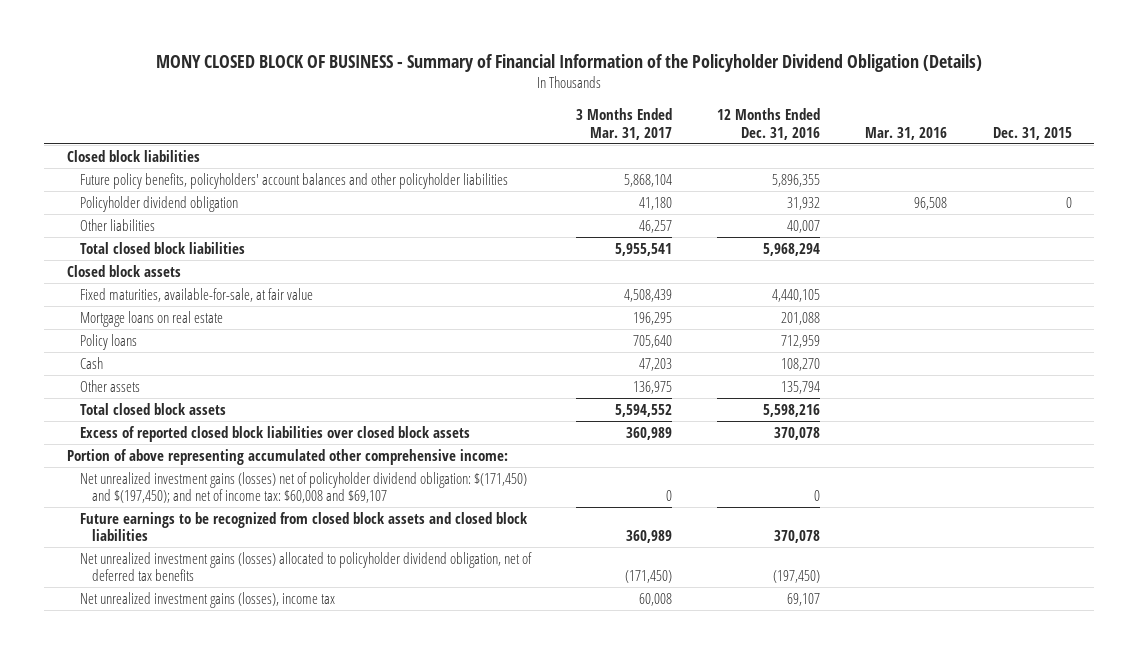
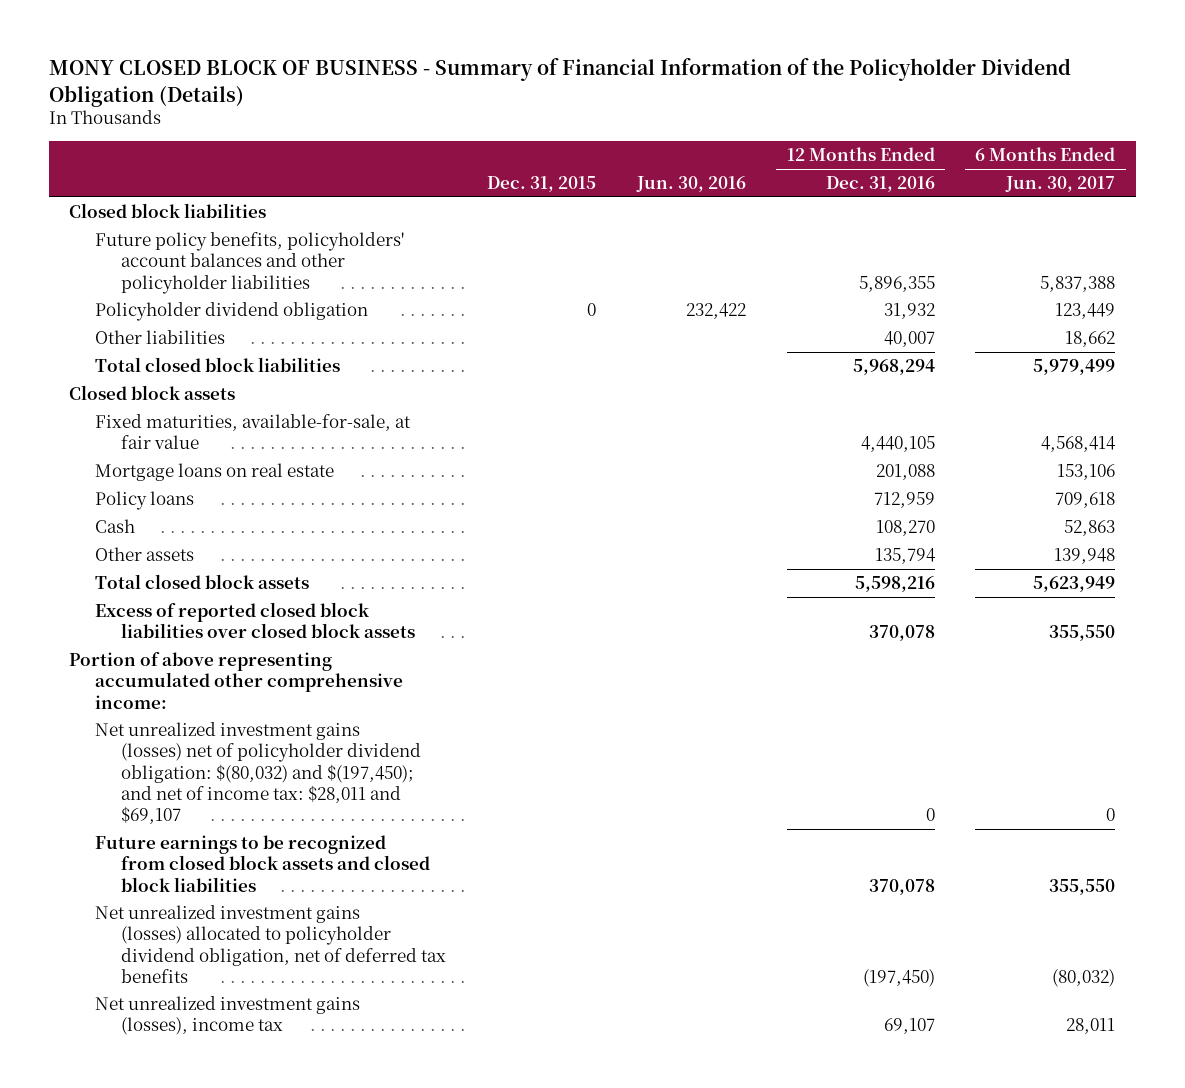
- | 3 Months Ended Mar. 31, 2017 | 12 Months Ended Dec. 31, 2016 | Mar. 31, 2016 | Dec. 31, 2015
+ | Dec. 31, 2015 | Jun. 30, 2016 | 12 Months Ended Dec. 31, 2016 | 6 Months Ended Jun. 30, 2017
- Net unrealized investment gains (losses) net of policyholder dividend obligation: $(171,450) and $(197,450); and net of income tax: $60,008 and $69,107 | 0 | 0 | |
+ Net unrealized investment gains (losses) net of policyholder dividend obligation: $(80,032) and $(197,450); and net of income tax: $28,011 and $69,107 | | | 0 | 0

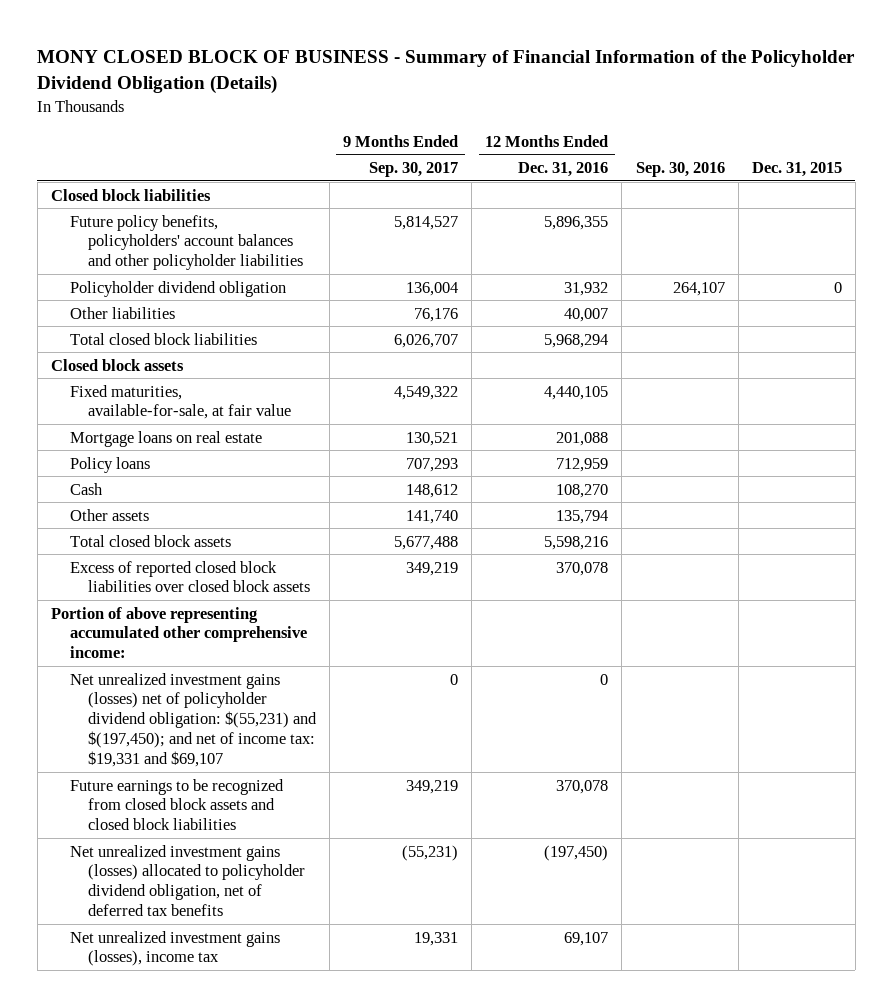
- | Dec. 31, 2015 | Jun. 30, 2016 | 12 Months Ended Dec. 31, 2016 | 6 Months Ended Jun. 30, 2017
+ | 9 Months Ended Sep. 30, 2017 | 12 Months Ended Dec. 31, 2016 | Sep. 30, 2016 | Dec. 31, 2015
- Net unrealized investment gains (losses) net of policyholder dividend obligation: $(80,032) and $(197,450); and net of income tax: $28,011 and $69,107 | | | 0 | 0
+ Net unrealized investment gains (losses) net of policyholder dividend obligation: $(55,231) and $(197,450); and net of income tax: $19,331 and $69,107 | 0 | 0 | |

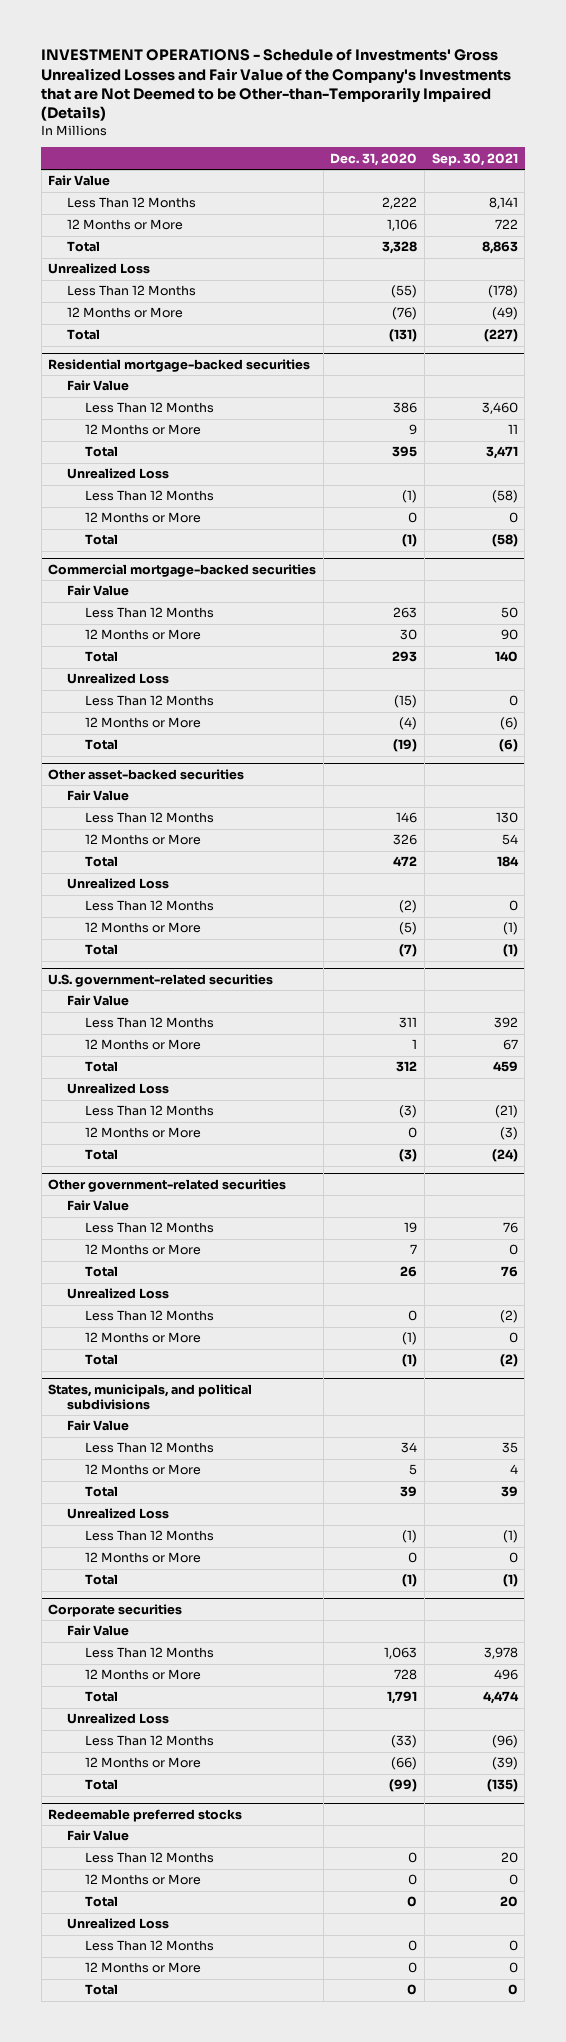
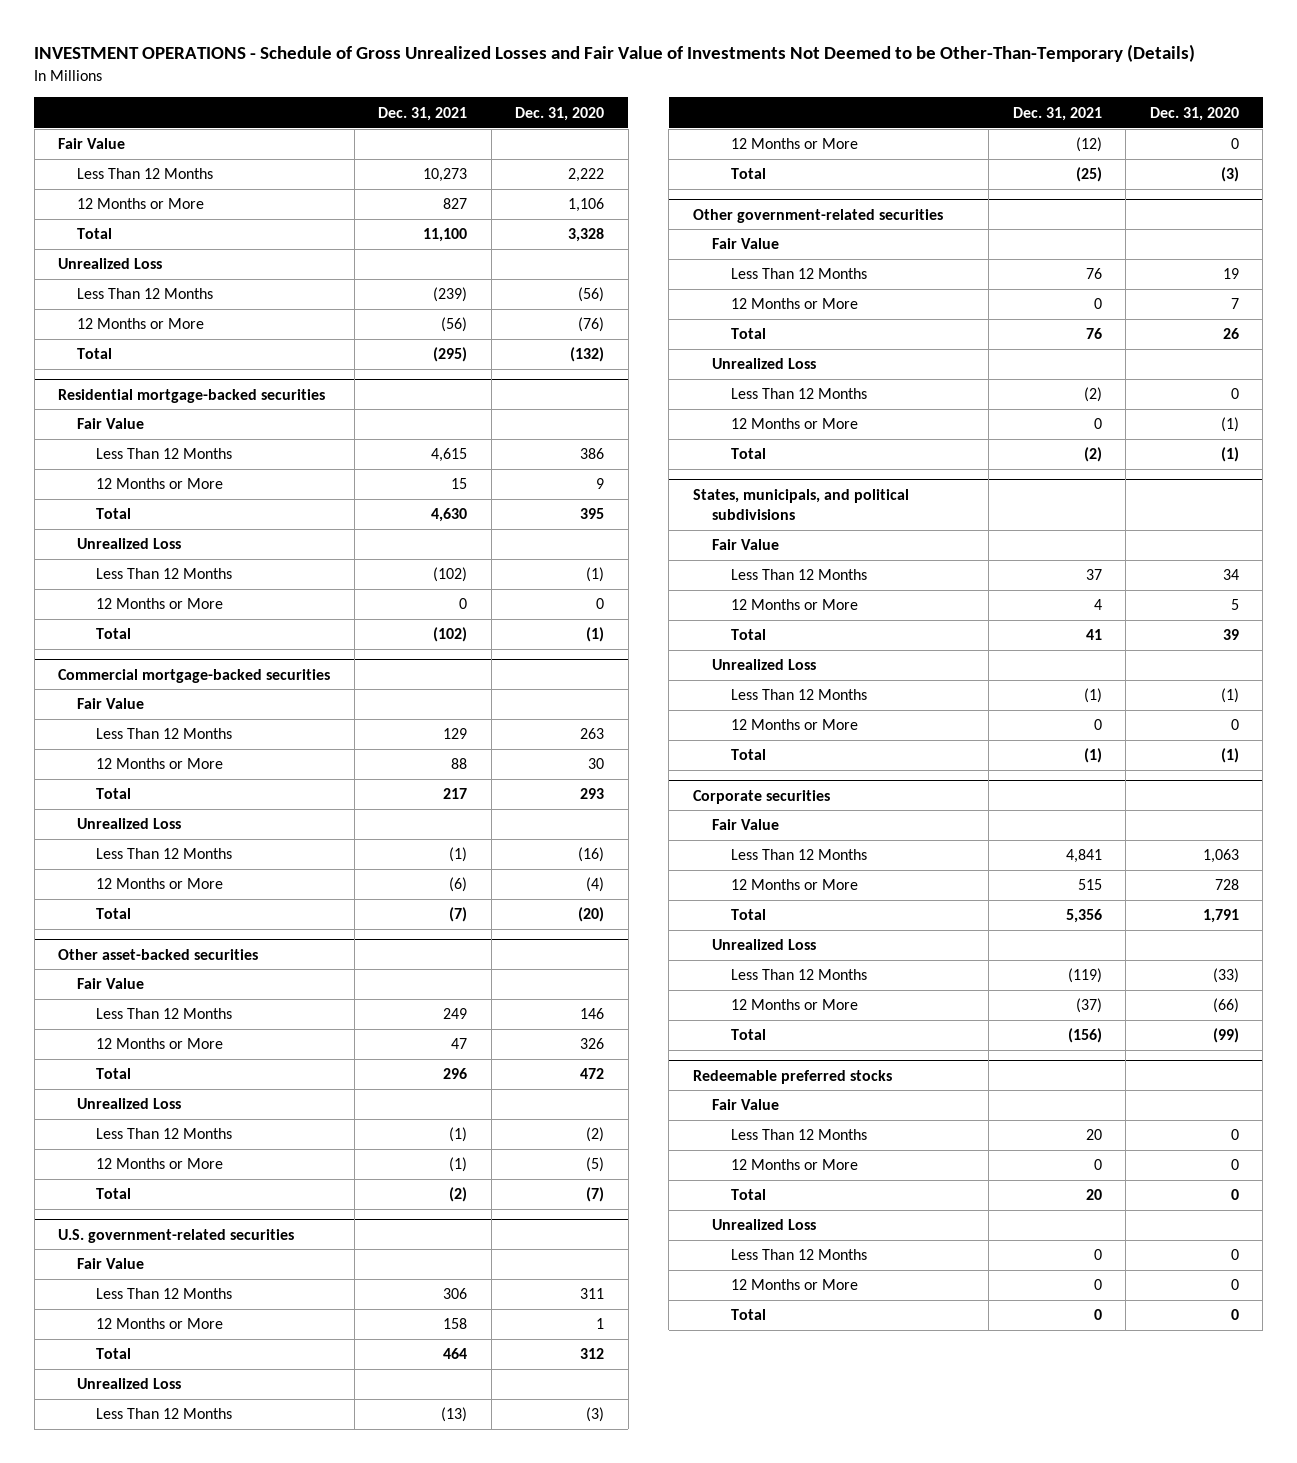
- INVESTMENT OPERATIONS - Schedule of Investments' Gross Unrealized Losses and Fair Value of the Company's Investments that are Not Deemed to be Other-than-Temporarily Impaired (Details)
+ INVESTMENT OPERATIONS - Schedule of Gross Unrealized Losses and Fair Value of Investments Not Deemed to be Other-Than-Temporary (Details)
- | Dec. 31, 2020 | Sep. 30, 2021
+ | Dec. 31, 2021 | Dec. 31, 2020
- Less Than 12 Months | (55) | (178)
+ Less Than 12 Months | (239) | (56)
- Total | (131) | (227)
+ Total | (295) | (132)
@ Commercial mortgage-backed securities
- Less Than 12 Months | (15) | 0
+ Less Than 12 Months | (1) | (16)
- Total | (19) | (6)
+ Total | (7) | (20)

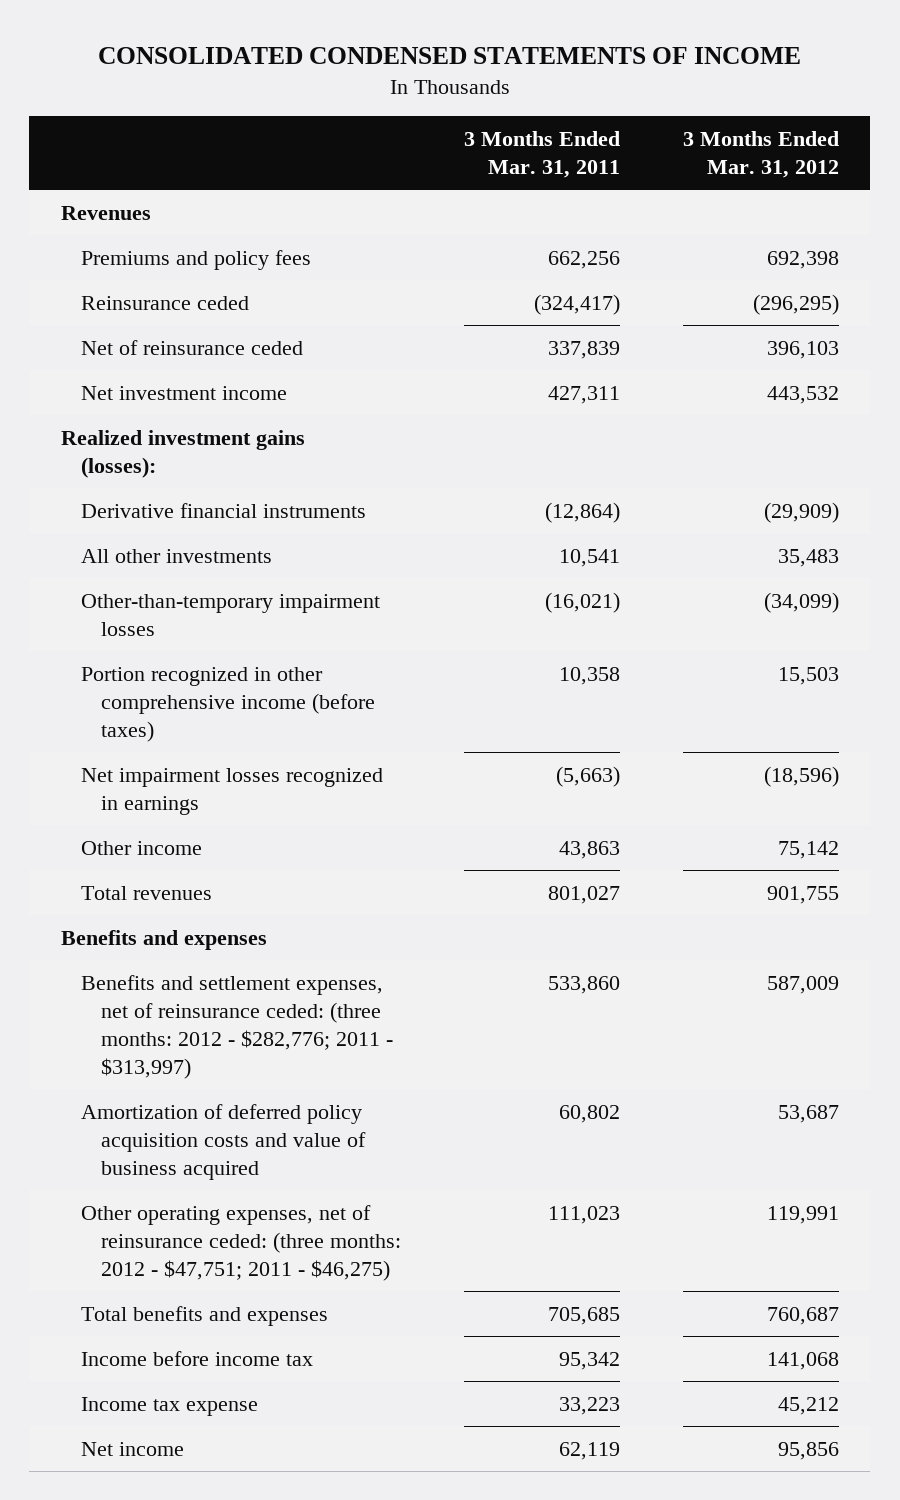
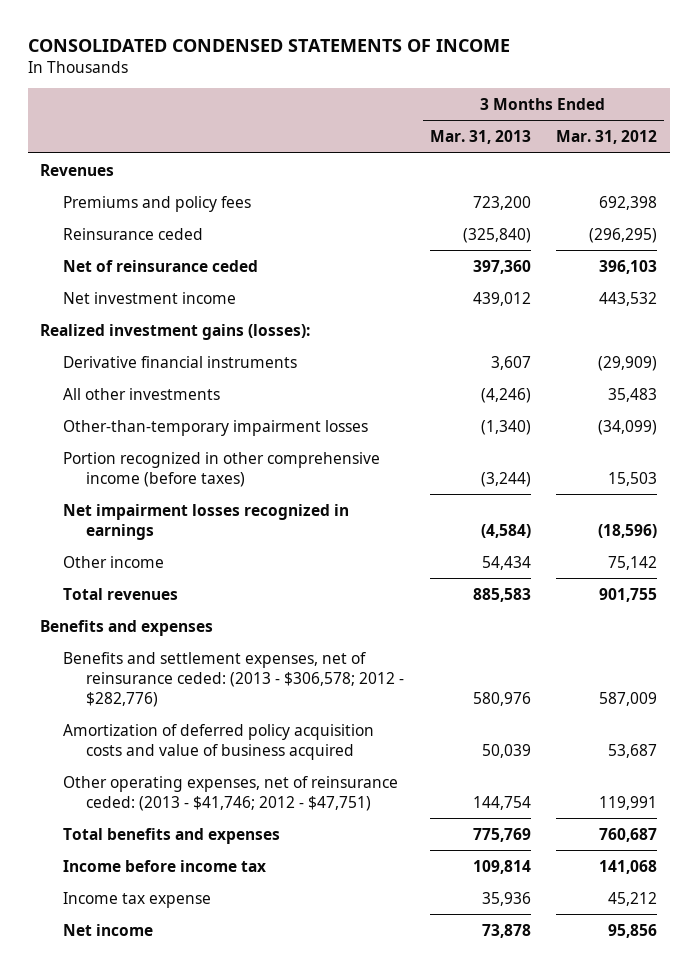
- | 3 Months Ended Mar. 31, 2011 | 3 Months Ended Mar. 31, 2012
+ | 3 Months Ended Mar. 31, 2013 | 3 Months Ended Mar. 31, 2012
- Benefits and settlement expenses, net of reinsurance ceded: (three months: 2012 - $282,776; 2011 - $313,997) | 533,860 | 587,009
+ Benefits and settlement expenses, net of reinsurance ceded: (2013 - $306,578; 2012 - $282,776) | 580,976 | 587,009
- Other operating expenses, net of reinsurance ceded: (three months: 2012 - $47,751; 2011 - $46,275) | 111,023 | 119,991
+ Other operating expenses, net of reinsurance ceded: (2013 - $41,746; 2012 - $47,751) | 144,754 | 119,991

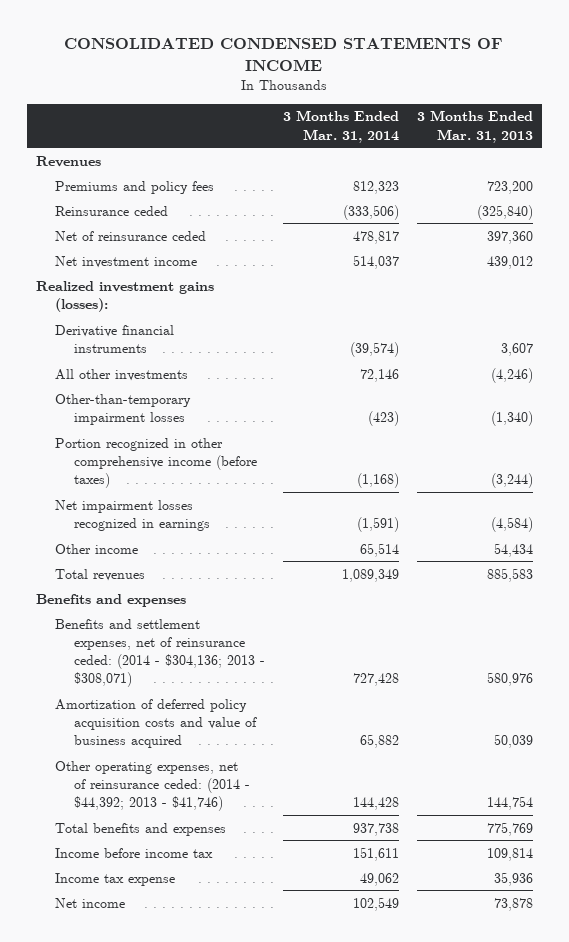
- | 3 Months Ended Mar. 31, 2013 | 3 Months Ended Mar. 31, 2012
+ | 3 Months Ended Mar. 31, 2014 | 3 Months Ended Mar. 31, 2013
- Benefits and settlement expenses, net of reinsurance ceded: (2013 - $306,578; 2012 - $282,776) | 580,976 | 587,009
+ Benefits and settlement expenses, net of reinsurance ceded: (2014 - $304,136; 2013 - $308,071) | 727,428 | 580,976
- Other operating expenses, net of reinsurance ceded: (2013 - $41,746; 2012 - $47,751) | 144,754 | 119,991
+ Other operating expenses, net of reinsurance ceded: (2014 - $44,392; 2013 - $41,746) | 144,428 | 144,754

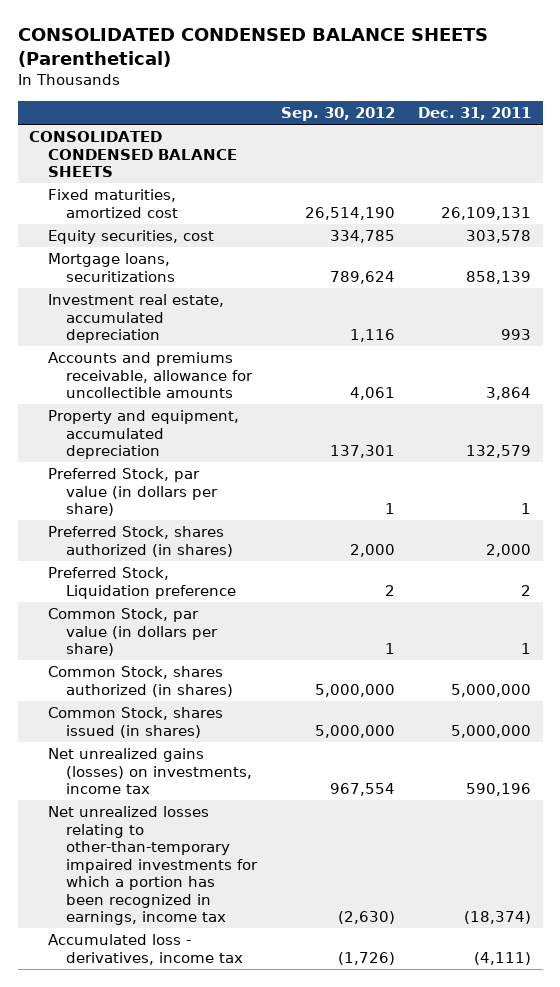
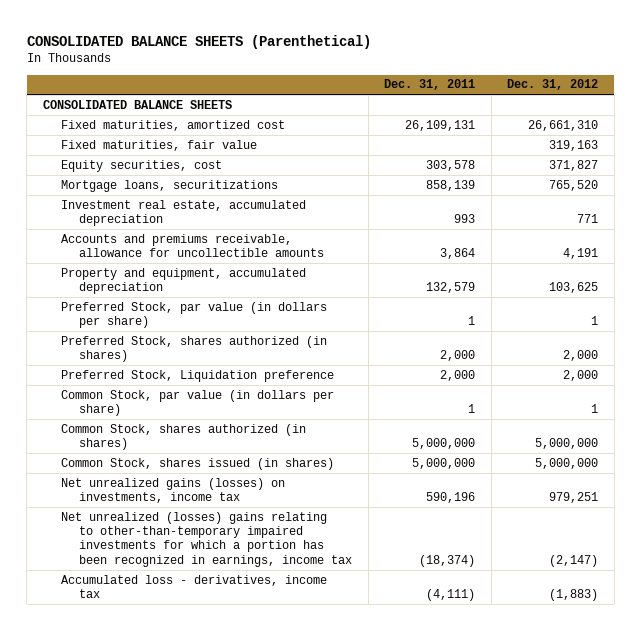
- CONSOLIDATED CONDENSED BALANCE SHEETS (Parenthetical)
+ CONSOLIDATED BALANCE SHEETS (Parenthetical)
- | Sep. 30, 2012 | Dec. 31, 2011
+ | Dec. 31, 2011 | Dec. 31, 2012
- CONSOLIDATED CONDENSED BALANCE SHEETS
+ CONSOLIDATED BALANCE SHEETS
+ Fixed maturities, fair value | | 319,163
- Preferred Stock, Liquidation preference | 2 | 2
+ Preferred Stock, Liquidation preference | 2,000 | 2,000
- Net unrealized losses relating to other-than-temporary impaired investments for which a portion has been recognized in earnings, income tax | (2,630) | (18,374)
+ Net unrealized (losses) gains relating to other-than-temporary impaired investments for which a portion has been recognized in earnings, income tax | (18,374) | (2,147)

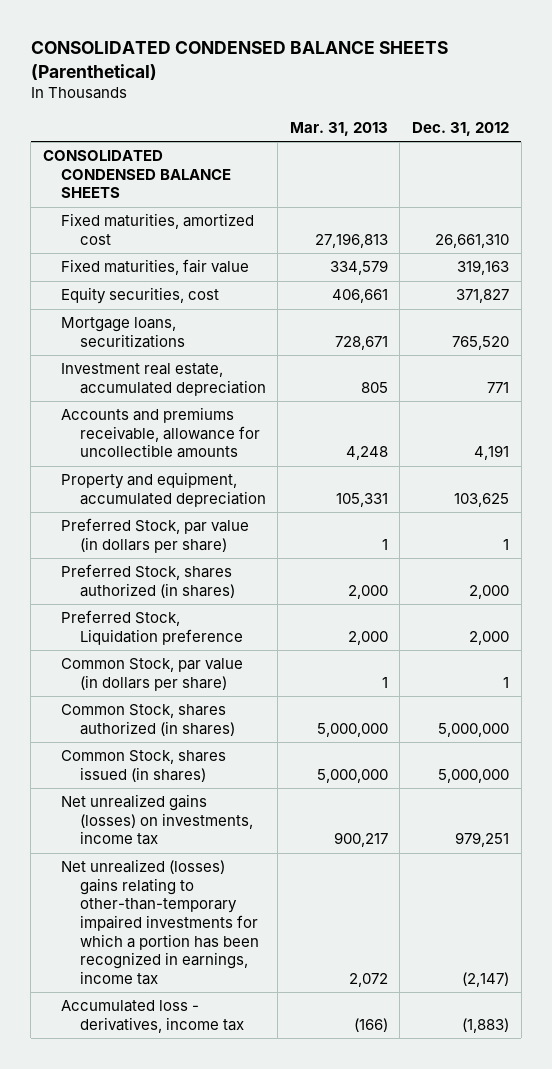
- CONSOLIDATED BALANCE SHEETS (Parenthetical)
+ CONSOLIDATED CONDENSED BALANCE SHEETS (Parenthetical)
- | Dec. 31, 2011 | Dec. 31, 2012
+ | Mar. 31, 2013 | Dec. 31, 2012
- CONSOLIDATED BALANCE SHEETS
+ CONSOLIDATED CONDENSED BALANCE SHEETS

